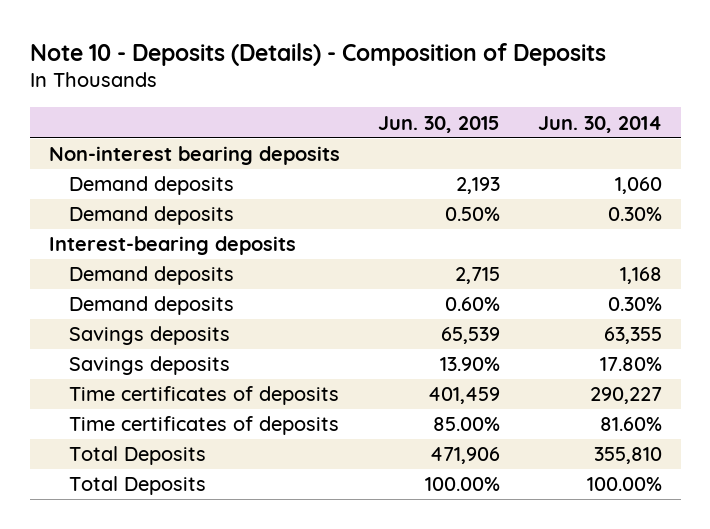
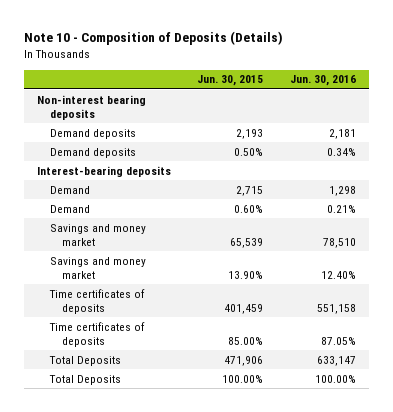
- Note 10 - Deposits (Details) - Composition of Deposits
+ Note 10 - Composition of Deposits (Details)
- | Jun. 30, 2015 | Jun. 30, 2014
+ | Jun. 30, 2015 | Jun. 30, 2016
- Demand deposits | 2,715 | 1,168
- Demand deposits | 0.60% | 0.30%
- Savings deposits | 65,539 | 63,355
- Savings deposits | 13.90% | 17.80%
+ Demand | 2,715 | 1,298
+ Demand | 0.60% | 0.21%
+ Savings and money market | 65,539 | 78,510
+ Savings and money market | 13.90% | 12.40%

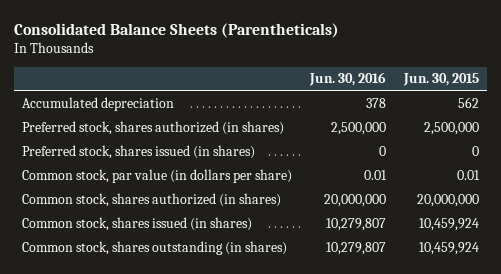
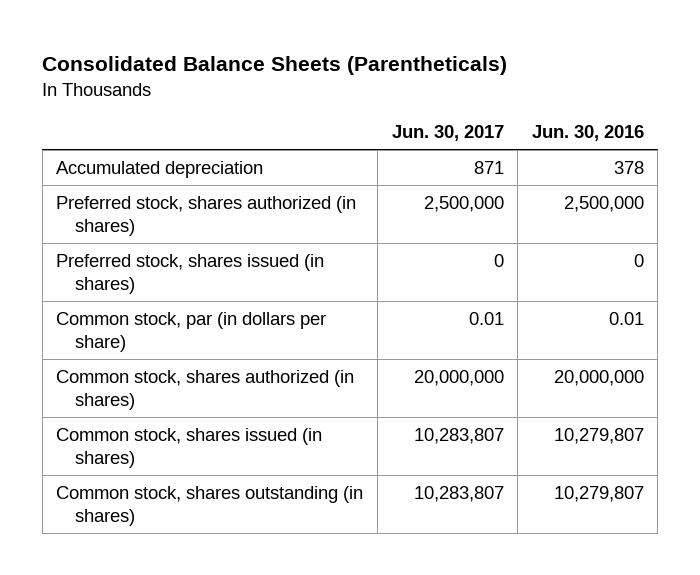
- | Jun. 30, 2016 | Jun. 30, 2015
+ | Jun. 30, 2017 | Jun. 30, 2016
- Common stock, par value (in dollars per share) | 0.01 | 0.01
+ Common stock, par (in dollars per share) | 0.01 | 0.01

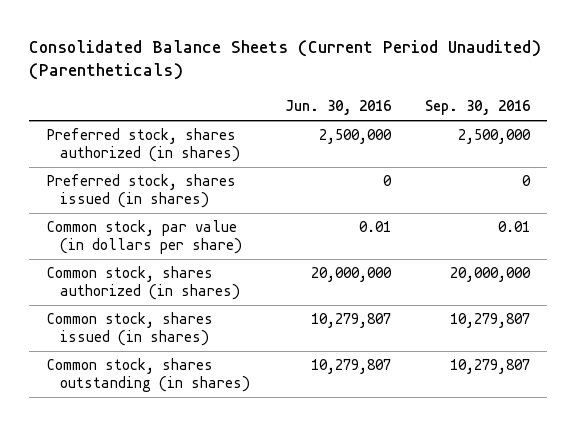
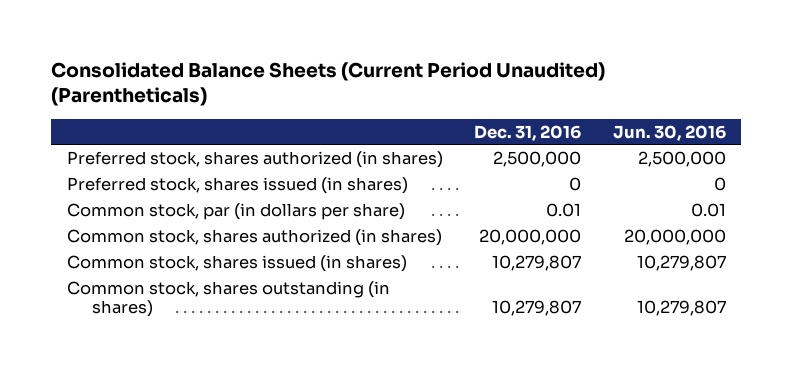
- | Jun. 30, 2016 | Sep. 30, 2016
+ | Dec. 31, 2016 | Jun. 30, 2016
- Common stock, par value (in dollars per share) | 0.01 | 0.01
+ Common stock, par (in dollars per share) | 0.01 | 0.01

